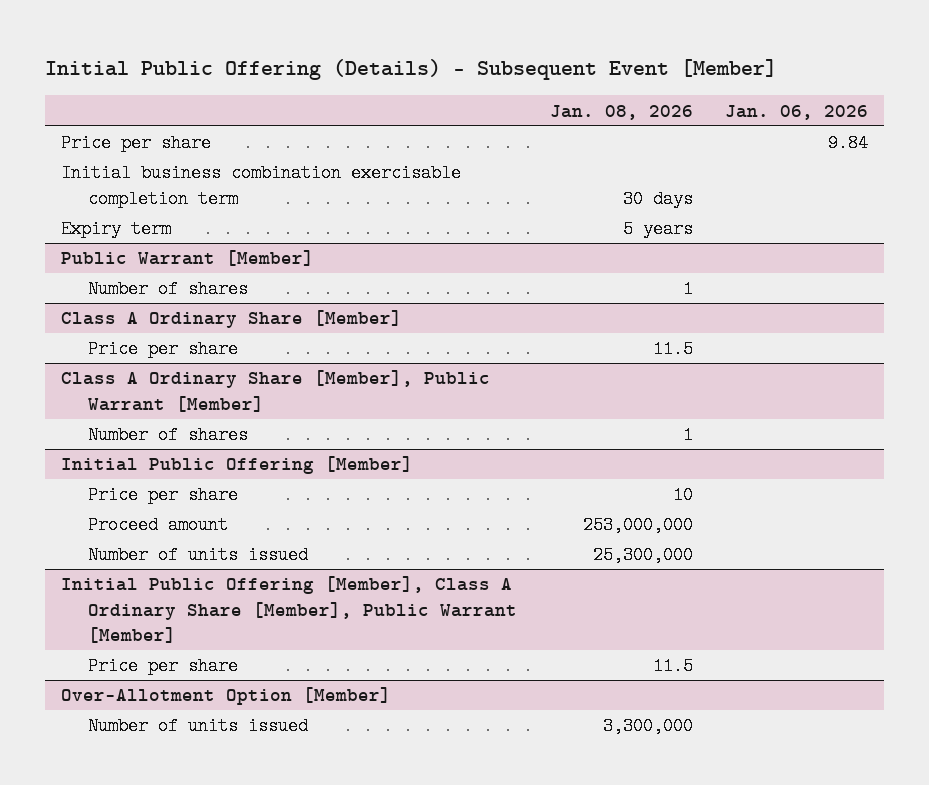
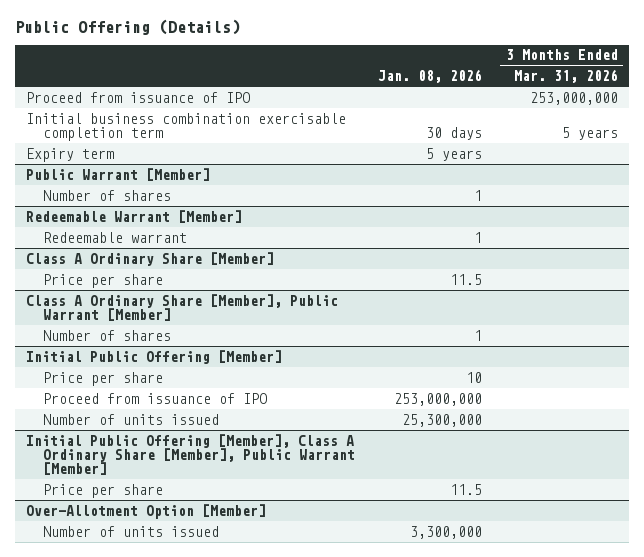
- Initial Public Offering (Details) - Subsequent Event [Member]
+ Public Offering (Details)
- | Jan. 08, 2026 | Jan. 06, 2026
+ | Jan. 08, 2026 | 3 Months Ended Mar. 31, 2026
- Price per share | | 9.84
+ Proceed from issuance of IPO | | 253,000,000
+ Redeemable Warrant [Member]
+ Redeemable warrant | 1 |
@ Initial Public Offering [Member]
- Proceed amount | 253,000,000 |
+ Proceed from issuance of IPO | 253,000,000 |

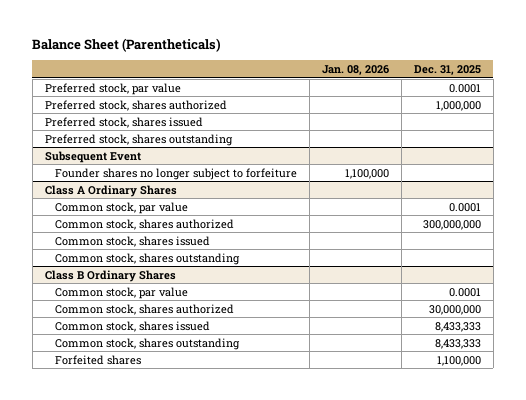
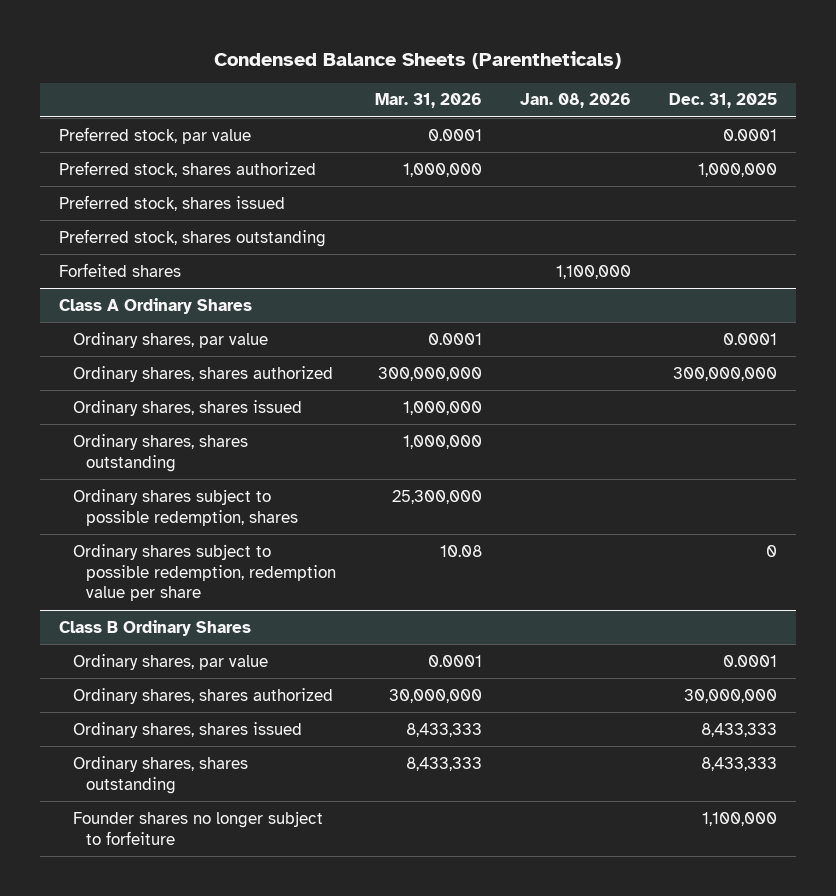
- Balance Sheet (Parentheticals)
+ Condensed Balance Sheets (Parentheticals)
- | Jan. 08, 2026 | Dec. 31, 2025
+ | Mar. 31, 2026 | Jan. 08, 2026 | Dec. 31, 2025
- Subsequent Event
- Founder shares no longer subject to forfeiture | 1,100,000 |
+ Forfeited shares | | 1,100,000 |
@ Class A Ordinary Shares
- Common stock, par value | | 0.0001
- Common stock, shares authorized | | 300,000,000
- Common stock, shares issued
- Common stock, shares outstanding
+ Ordinary shares, par value | 0.0001 | | 0.0001
+ Ordinary shares, shares authorized | 300,000,000 | | 300,000,000
+ Ordinary shares, shares issued | 1,000,000 | |
+ Ordinary shares, shares outstanding | 1,000,000 | |
+ Ordinary shares subject to possible redemption, shares | 25,300,000 | |
+ Ordinary shares subject to possible redemption, redemption value per share | 10.08 | | 0
@ Class B Ordinary Shares
- Common stock, par value | | 0.0001
- Common stock, shares authorized | | 30,000,000
- Common stock, shares issued | | 8,433,333
- Common stock, shares outstanding | | 8,433,333
- Forfeited shares | | 1,100,000
+ Ordinary shares, par value | 0.0001 | | 0.0001
+ Ordinary shares, shares authorized | 30,000,000 | | 30,000,000
+ Ordinary shares, shares issued | 8,433,333 | | 8,433,333
+ Ordinary shares, shares outstanding | 8,433,333 | | 8,433,333
+ Founder shares no longer subject to forfeiture | | | 1,100,000

